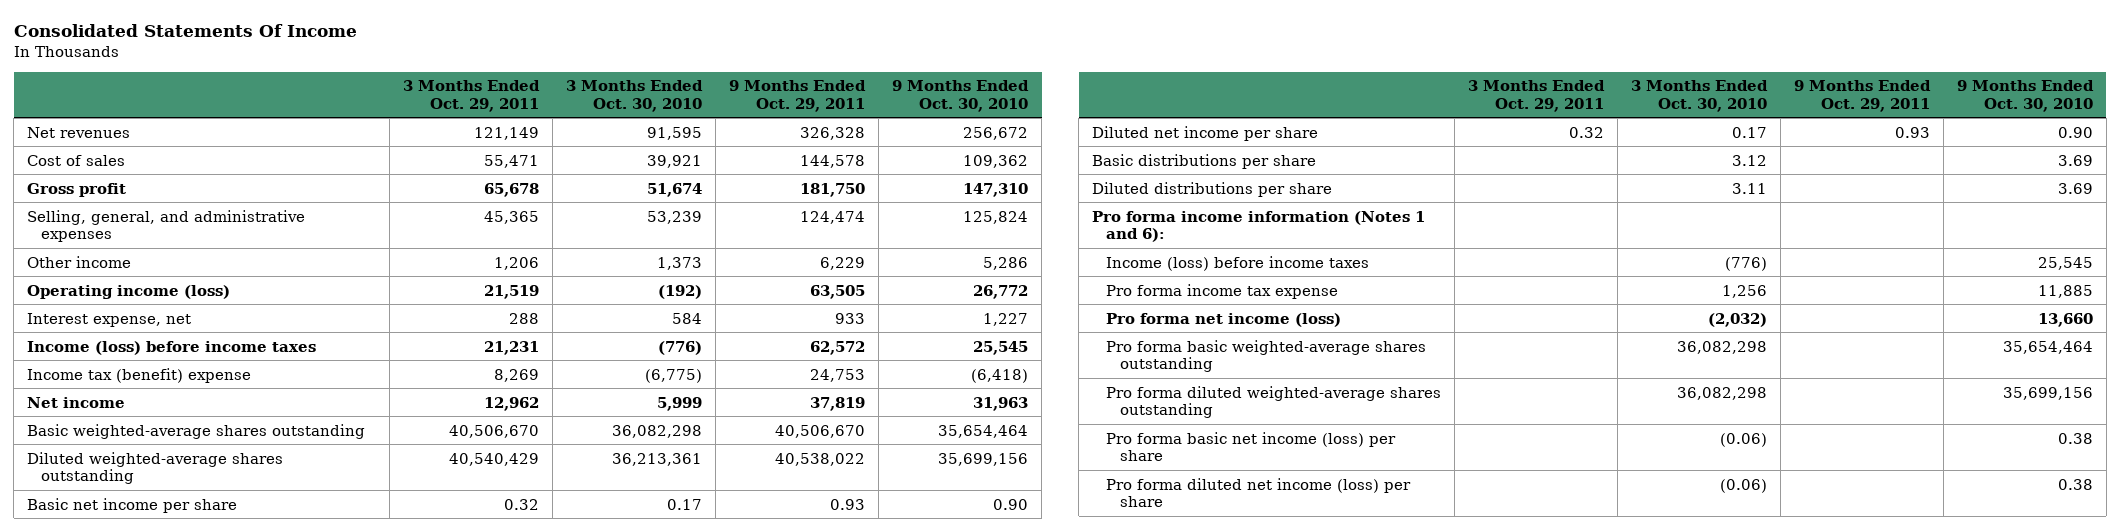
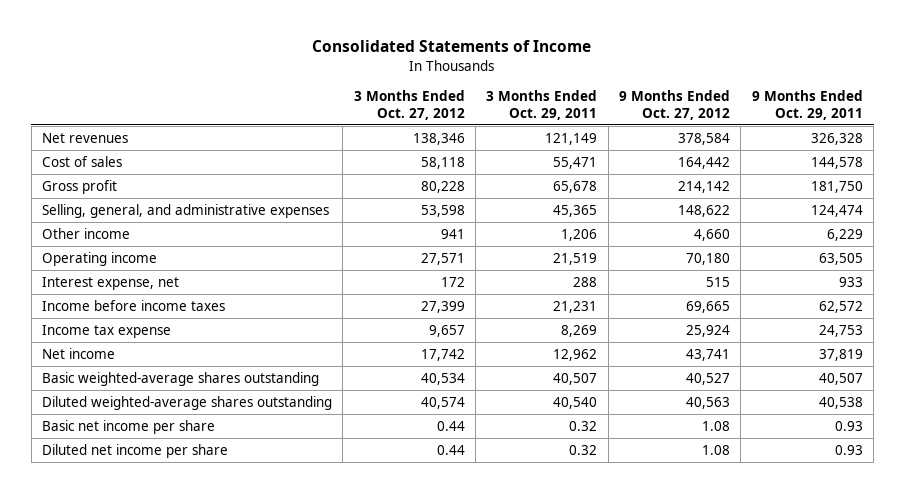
- Consolidated Statements Of Income
+ Consolidated Statements of Income
- | 3 Months Ended Oct. 29, 2011 | 3 Months Ended Oct. 30, 2010 | 9 Months Ended Oct. 29, 2011 | 9 Months Ended Oct. 30, 2010
+ | 3 Months Ended Oct. 27, 2012 | 3 Months Ended Oct. 29, 2011 | 9 Months Ended Oct. 27, 2012 | 9 Months Ended Oct. 29, 2011
- Operating income (loss) | 21,519 | (192) | 63,505 | 26,772
+ Operating income | 27,571 | 21,519 | 70,180 | 63,505
- Income (loss) before income taxes | 21,231 | (776) | 62,572 | 25,545
- Income tax (benefit) expense | 8,269 | (6,775) | 24,753 | (6,418)
+ Income before income taxes | 27,399 | 21,231 | 69,665 | 62,572
+ Income tax expense | 9,657 | 8,269 | 25,924 | 24,753
- Basic weighted-average shares outstanding | 40,506,670 | 36,082,298 | 40,506,670 | 35,654,464
- Diluted weighted-average shares outstanding | 40,540,429 | 36,213,361 | 40,538,022 | 35,699,156
+ Basic weighted-average shares outstanding | 40,534 | 40,507 | 40,527 | 40,507
+ Diluted weighted-average shares outstanding | 40,574 | 40,540 | 40,563 | 40,538
- Basic distributions per share | | 3.12 | | 3.69
- Diluted distributions per share | | 3.11 | | 3.69
- Pro forma income information (Notes 1 and 6):
- Income (loss) before income taxes | | (776) | | 25,545
- Pro forma income tax expense | | 1,256 | | 11,885
- Pro forma net income (loss) | | (2,032) | | 13,660
- Pro forma basic weighted-average shares outstanding | | 36,082,298 | | 35,654,464
- Pro forma diluted weighted-average shares outstanding | | 36,082,298 | | 35,699,156
- Pro forma basic net income (loss) per share | | (0.06) | | 0.38
- Pro forma diluted net income (loss) per share | | (0.06) | | 0.38

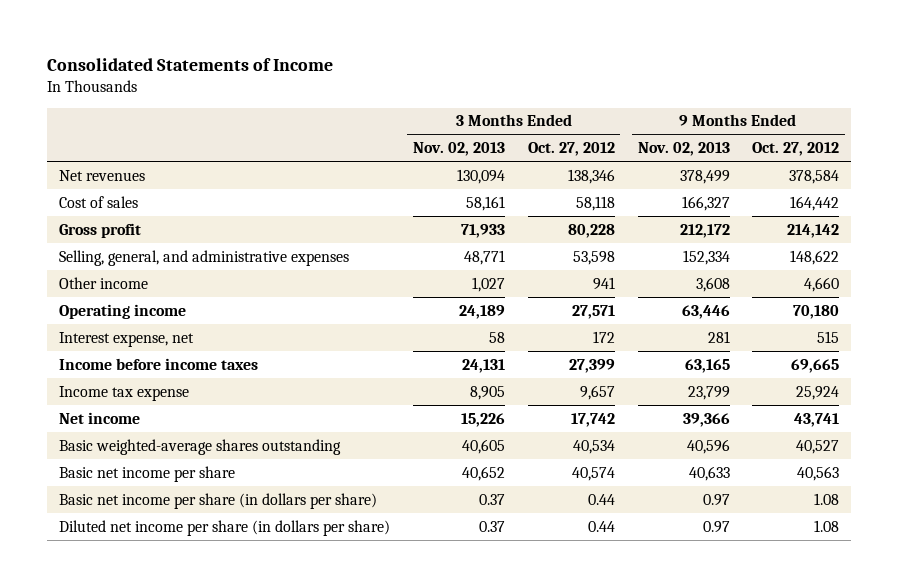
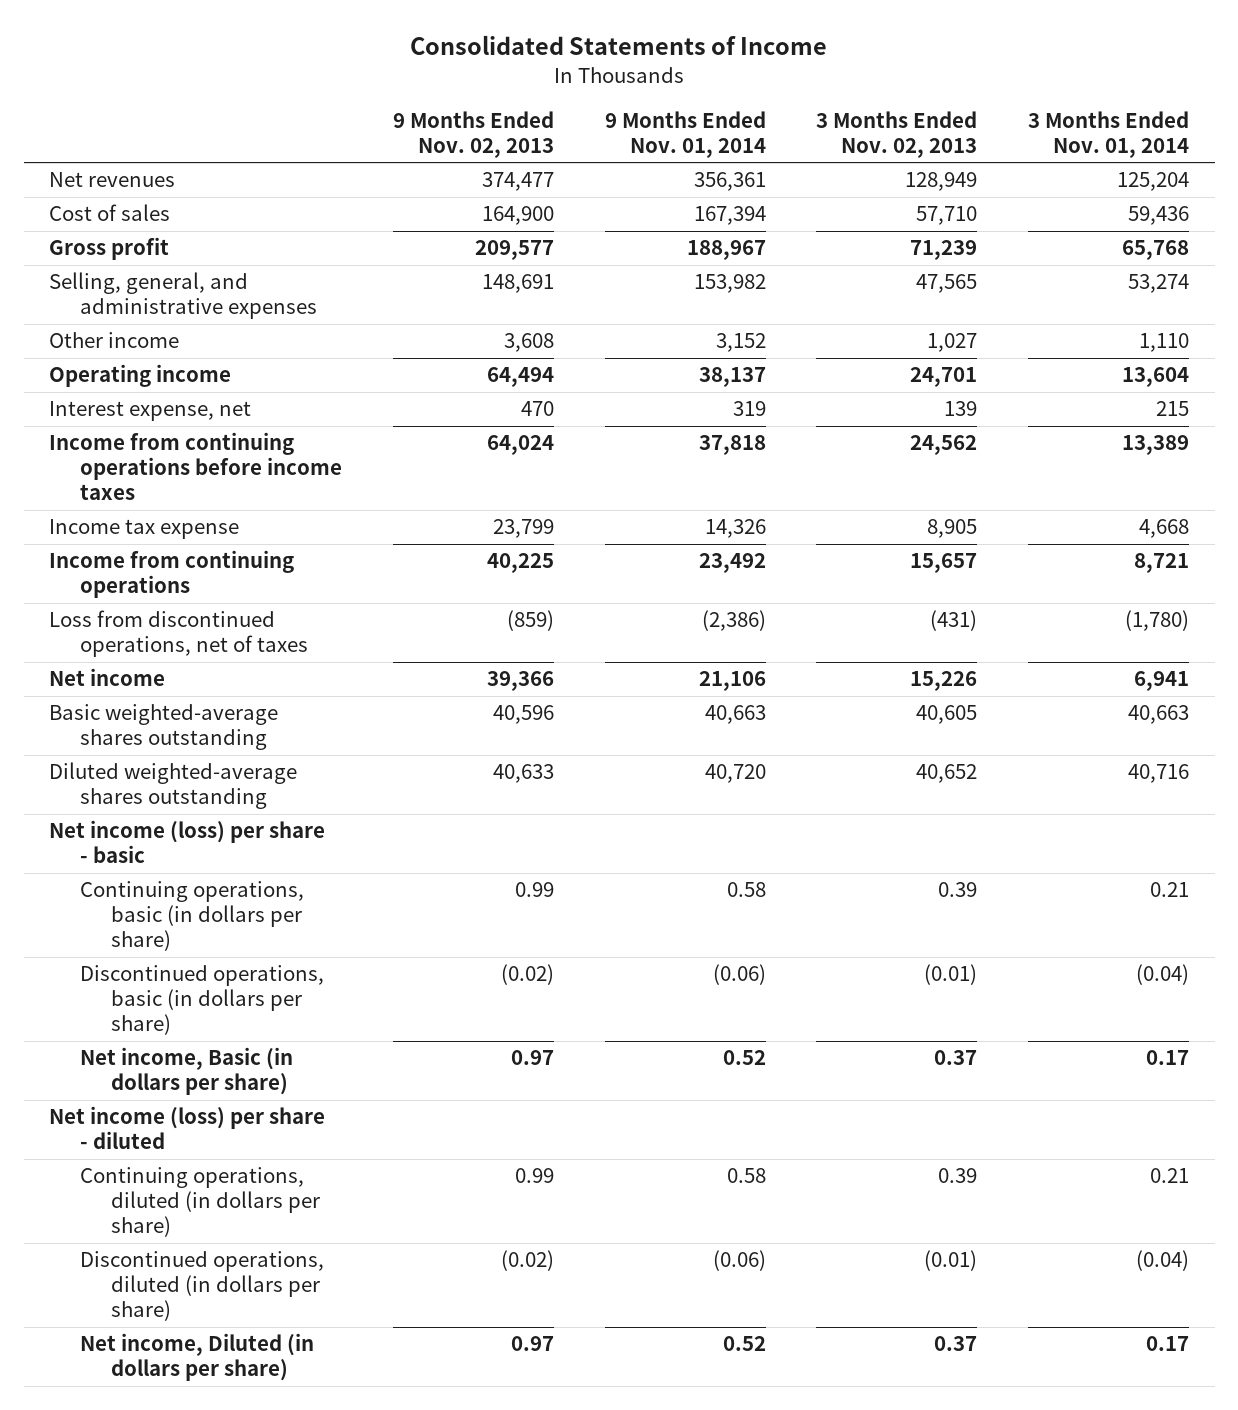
- | 3 Months Ended Nov. 02, 2013 | 3 Months Ended Oct. 27, 2012 | 9 Months Ended Nov. 02, 2013 | 9 Months Ended Oct. 27, 2012
+ | 9 Months Ended Nov. 02, 2013 | 9 Months Ended Nov. 01, 2014 | 3 Months Ended Nov. 02, 2013 | 3 Months Ended Nov. 01, 2014
- Net revenues | 130,094 | 138,346 | 378,499 | 378,584
- Cost of sales | 58,161 | 58,118 | 166,327 | 164,442
- Gross profit | 71,933 | 80,228 | 212,172 | 214,142
- Selling, general, and administrative expenses | 48,771 | 53,598 | 152,334 | 148,622
+ Net revenues | 374,477 | 356,361 | 128,949 | 125,204
+ Cost of sales | 164,900 | 167,394 | 57,710 | 59,436
+ Gross profit | 209,577 | 188,967 | 71,239 | 65,768
+ Selling, general, and administrative expenses | 148,691 | 153,982 | 47,565 | 53,274
- Operating income | 24,189 | 27,571 | 63,446 | 70,180
- Interest expense, net | 58 | 172 | 281 | 515
- Income before income taxes | 24,131 | 27,399 | 63,165 | 69,665
+ Operating income | 64,494 | 38,137 | 24,701 | 13,604
+ Interest expense, net | 470 | 319 | 139 | 215
+ Income from continuing operations before income taxes | 64,024 | 37,818 | 24,562 | 13,389
+ Income from continuing operations | 40,225 | 23,492 | 15,657 | 8,721
+ Loss from discontinued operations, net of taxes | (859) | (2,386) | (431) | (1,780)
- Basic net income per share | 40,652 | 40,574 | 40,633 | 40,563
- Basic net income per share (in dollars per share) | 0.37 | 0.44 | 0.97 | 1.08
- Diluted net income per share (in dollars per share) | 0.37 | 0.44 | 0.97 | 1.08
+ Diluted weighted-average shares outstanding | 40,633 | 40,720 | 40,652 | 40,716
+ Net income (loss) per share - basic
+ Continuing operations, basic (in dollars per share) | 0.99 | 0.58 | 0.39 | 0.21
+ Discontinued operations, basic (in dollars per share) | (0.02) | (0.06) | (0.01) | (0.04)
+ Net income, Basic (in dollars per share) | 0.97 | 0.52 | 0.37 | 0.17
+ Net income (loss) per share - diluted
+ Continuing operations, diluted (in dollars per share) | 0.99 | 0.58 | 0.39 | 0.21
+ Discontinued operations, diluted (in dollars per share) | (0.02) | (0.06) | (0.01) | (0.04)
+ Net income, Diluted (in dollars per share) | 0.97 | 0.52 | 0.37 | 0.17

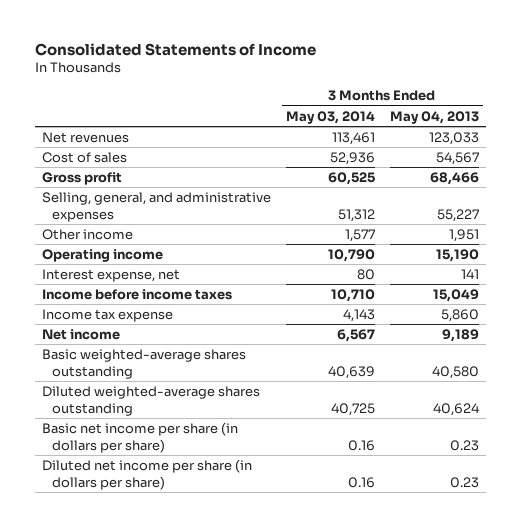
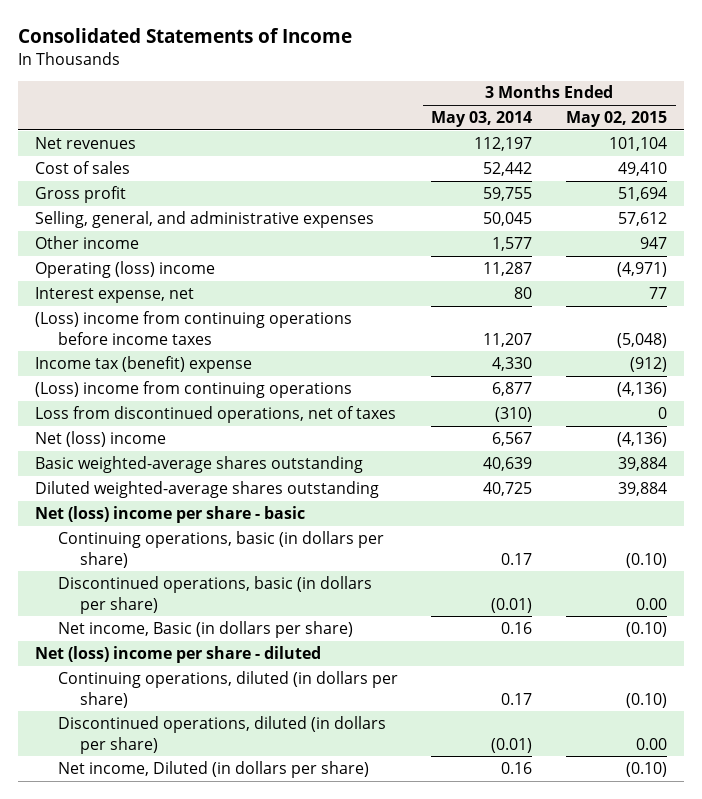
- | 3 Months Ended May 03, 2014 | 3 Months Ended May 04, 2013
+ | 3 Months Ended May 03, 2014 | 3 Months Ended May 02, 2015
- Net revenues | 113,461 | 123,033
- Cost of sales | 52,936 | 54,567
- Gross profit | 60,525 | 68,466
- Selling, general, and administrative expenses | 51,312 | 55,227
+ Net revenues | 112,197 | 101,104
+ Cost of sales | 52,442 | 49,410
+ Gross profit | 59,755 | 51,694
+ Selling, general, and administrative expenses | 50,045 | 57,612
- Operating income | 10,790 | 15,190
+ Operating (loss) income | 11,287 | (4,971)
- Income before income taxes | 10,710 | 15,049
- Income tax expense | 4,143 | 5,860
- Net income | 6,567 | 9,189
+ (Loss) income from continuing operations before income taxes | 11,207 | (5,048)
+ Income tax (benefit) expense | 4,330 | (912)
+ (Loss) income from continuing operations | 6,877 | (4,136)
+ Loss from discontinued operations, net of taxes | (310) | 0
+ Net (loss) income | 6,567 | (4,136)
- Basic net income per share (in dollars per share) | 0.16 | 0.23
- Diluted net income per share (in dollars per share) | 0.16 | 0.23
+ Net (loss) income per share - basic
+ Continuing operations, basic (in dollars per share) | 0.17 | (0.10)
+ Discontinued operations, basic (in dollars per share) | (0.01) | 0.00
+ Net income, Basic (in dollars per share) | 0.16 | (0.10)
+ Net (loss) income per share - diluted
+ Continuing operations, diluted (in dollars per share) | 0.17 | (0.10)
+ Discontinued operations, diluted (in dollars per share) | (0.01) | 0.00
+ Net income, Diluted (in dollars per share) | 0.16 | (0.10)

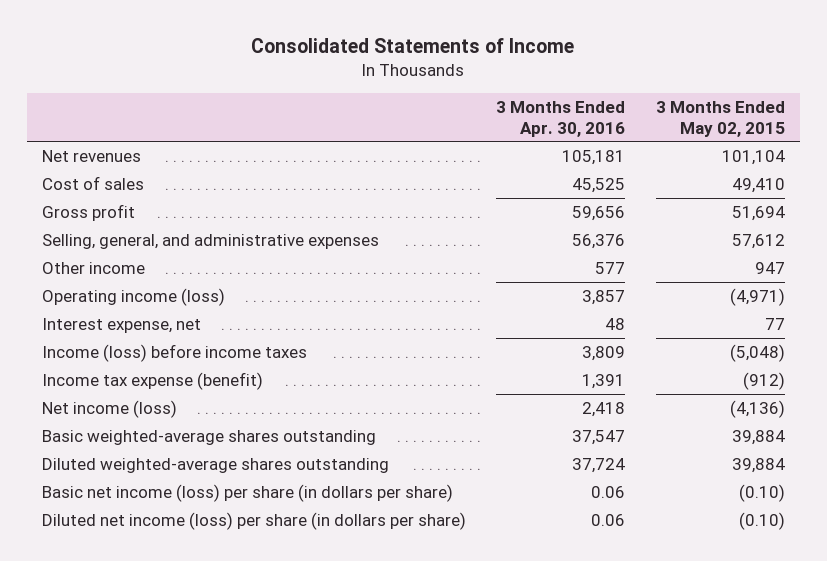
- | 3 Months Ended May 03, 2014 | 3 Months Ended May 02, 2015
+ | 3 Months Ended Apr. 30, 2016 | 3 Months Ended May 02, 2015
- Operating (loss) income | 11,287 | (4,971)
+ Operating income (loss) | 3,857 | (4,971)
- (Loss) income from continuing operations before income taxes | 11,207 | (5,048)
- Income tax (benefit) expense | 4,330 | (912)
- (Loss) income from continuing operations | 6,877 | (4,136)
- Loss from discontinued operations, net of taxes | (310) | 0
- Net (loss) income | 6,567 | (4,136)
+ Income (loss) before income taxes | 3,809 | (5,048)
+ Income tax expense (benefit) | 1,391 | (912)
+ Net income (loss) | 2,418 | (4,136)
- Net (loss) income per share - basic
- Continuing operations, basic (in dollars per share) | 0.17 | (0.10)
- Discontinued operations, basic (in dollars per share) | (0.01) | 0.00
- Net income, Basic (in dollars per share) | 0.16 | (0.10)
- Net (loss) income per share - diluted
- Continuing operations, diluted (in dollars per share) | 0.17 | (0.10)
- Discontinued operations, diluted (in dollars per share) | (0.01) | 0.00
- Net income, Diluted (in dollars per share) | 0.16 | (0.10)
+ Basic net income (loss) per share (in dollars per share) | 0.06 | (0.10)
+ Diluted net income (loss) per share (in dollars per share) | 0.06 | (0.10)

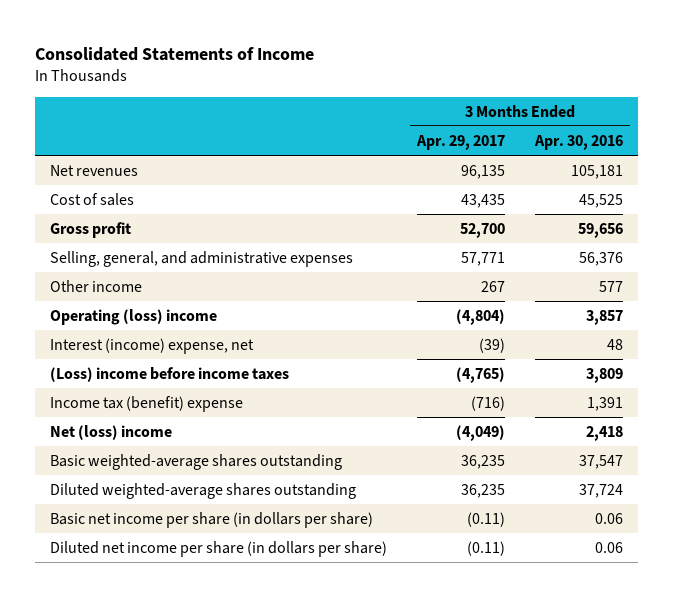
- | 3 Months Ended Apr. 30, 2016 | 3 Months Ended May 02, 2015
+ | 3 Months Ended Apr. 29, 2017 | 3 Months Ended Apr. 30, 2016
- Operating income (loss) | 3,857 | (4,971)
- Interest expense, net | 48 | 77
- Income (loss) before income taxes | 3,809 | (5,048)
- Income tax expense (benefit) | 1,391 | (912)
- Net income (loss) | 2,418 | (4,136)
+ Operating (loss) income | (4,804) | 3,857
+ Interest (income) expense, net | (39) | 48
+ (Loss) income before income taxes | (4,765) | 3,809
+ Income tax (benefit) expense | (716) | 1,391
+ Net (loss) income | (4,049) | 2,418
- Basic net income (loss) per share (in dollars per share) | 0.06 | (0.10)
- Diluted net income (loss) per share (in dollars per share) | 0.06 | (0.10)
+ Basic net income per share (in dollars per share) | (0.11) | 0.06
+ Diluted net income per share (in dollars per share) | (0.11) | 0.06

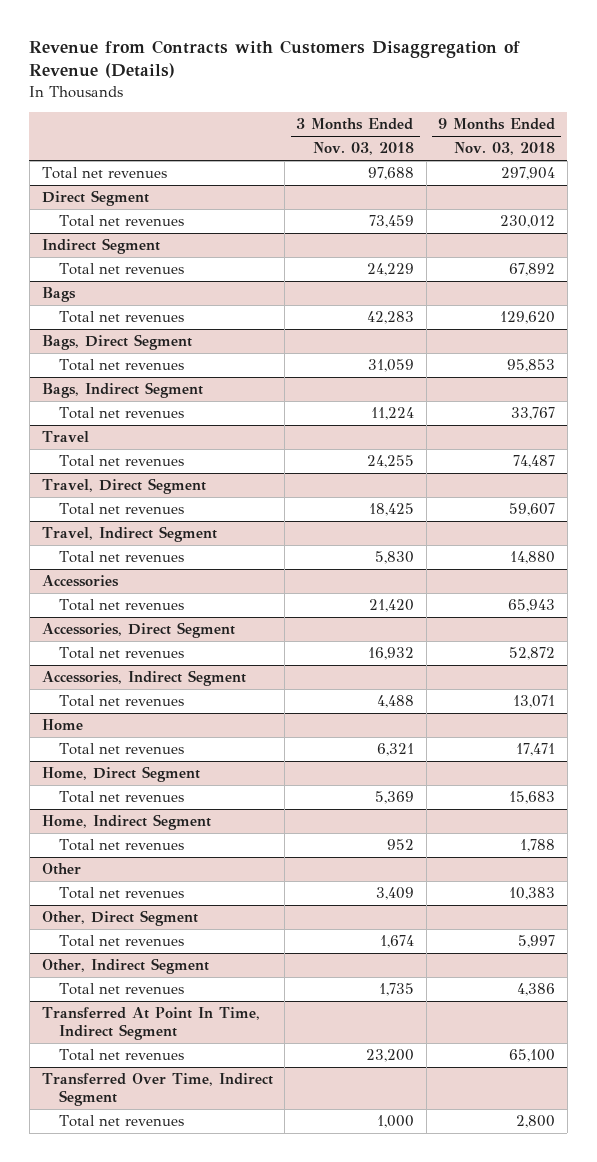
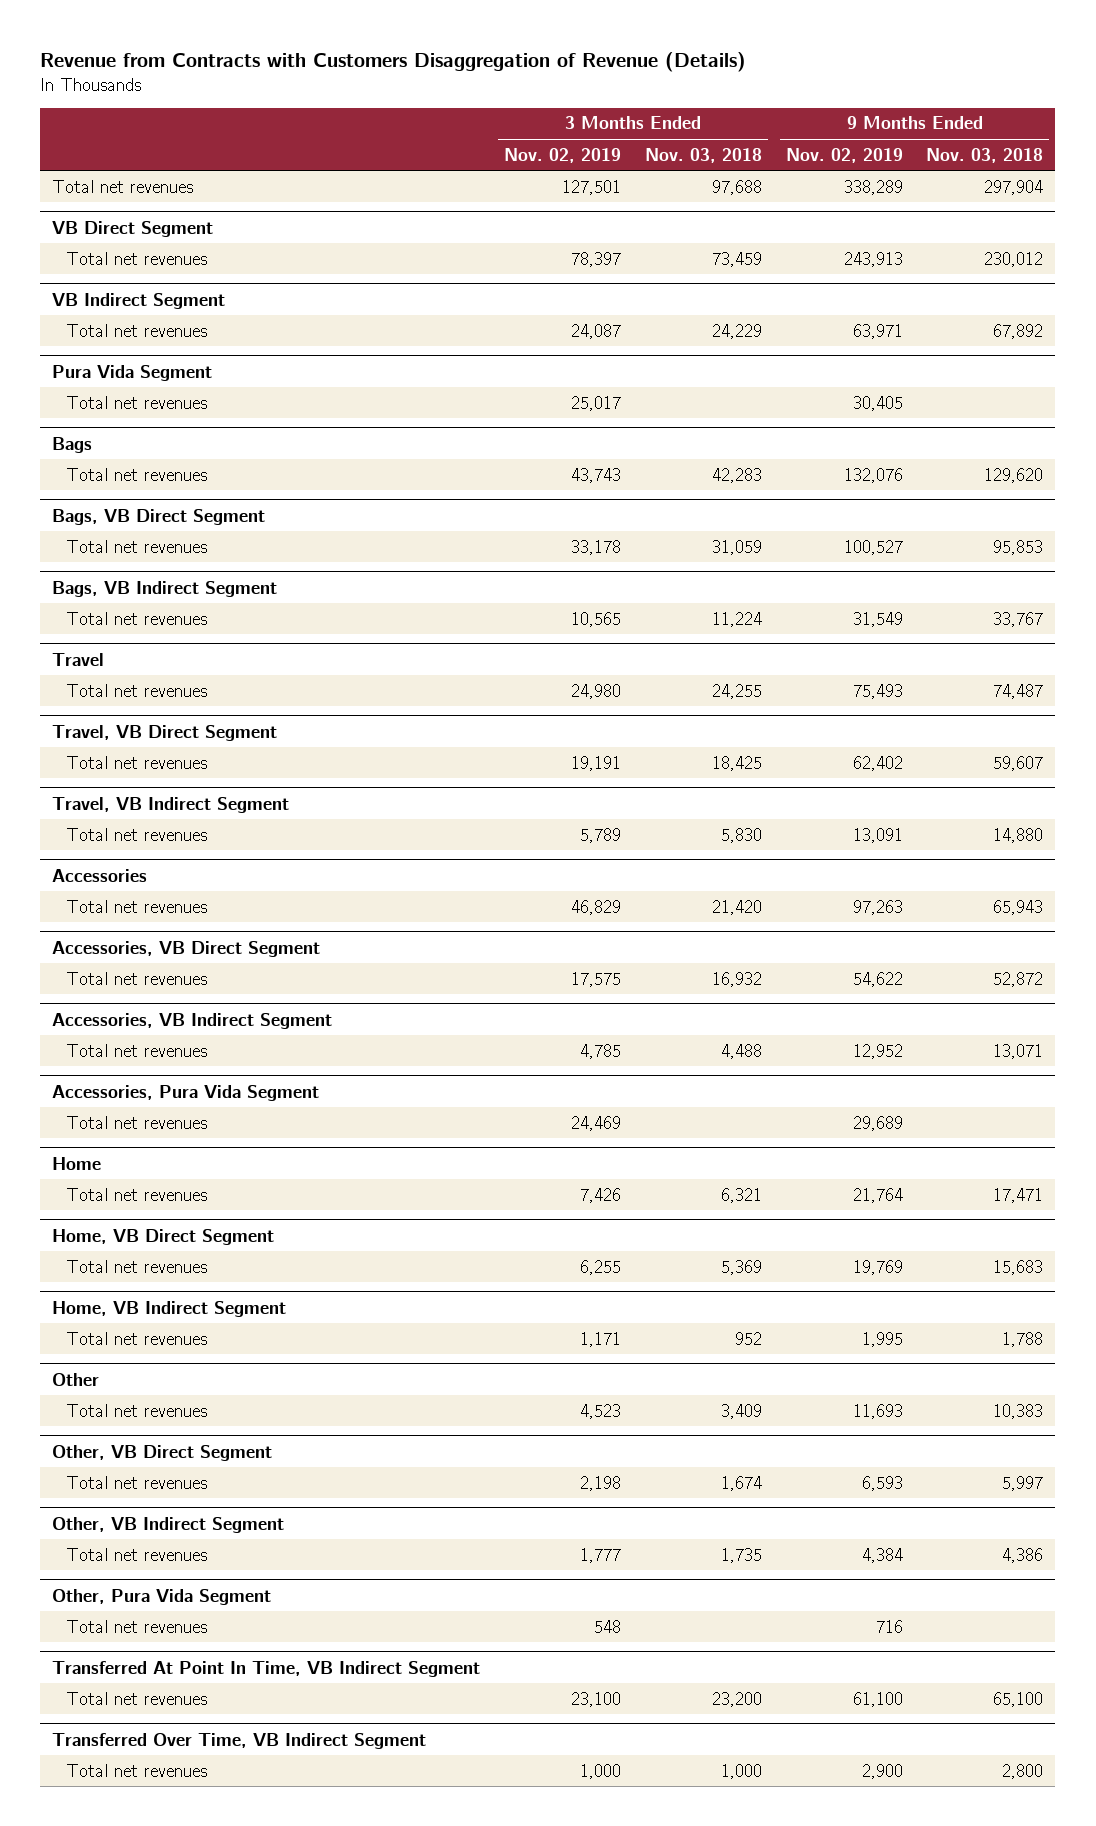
- | 3 Months Ended Nov. 03, 2018 | 9 Months Ended Nov. 03, 2018
+ | 3 Months Ended Nov. 02, 2019 | 3 Months Ended Nov. 03, 2018 | 9 Months Ended Nov. 02, 2019 | 9 Months Ended Nov. 03, 2018
- Direct Segment
+ VB Direct Segment
- Indirect Segment
+ VB Indirect Segment
+ Pura Vida Segment
+ Total net revenues | 25,017 | | 30,405 |
- Bags, Direct Segment
+ Bags, VB Direct Segment
- Bags, Indirect Segment
+ Bags, VB Indirect Segment
- Travel, Direct Segment
+ Travel, VB Direct Segment
- Travel, Indirect Segment
+ Travel, VB Indirect Segment
- Accessories, Direct Segment
+ Accessories, VB Direct Segment
- Accessories, Indirect Segment
+ Accessories, VB Indirect Segment
+ Accessories, Pura Vida Segment
+ Total net revenues | 24,469 | | 29,689 |
- Home, Direct Segment
+ Home, VB Direct Segment
- Home, Indirect Segment
+ Home, VB Indirect Segment
- Other, Direct Segment
+ Other, VB Direct Segment
- Other, Indirect Segment
+ Other, VB Indirect Segment
- Transferred At Point In Time, Indirect Segment
+ Other, Pura Vida Segment
+ Total net revenues | 548 | | 716 |
+ Transferred At Point In Time, VB Indirect Segment
- Transferred Over Time, Indirect Segment
+ Transferred Over Time, VB Indirect Segment

